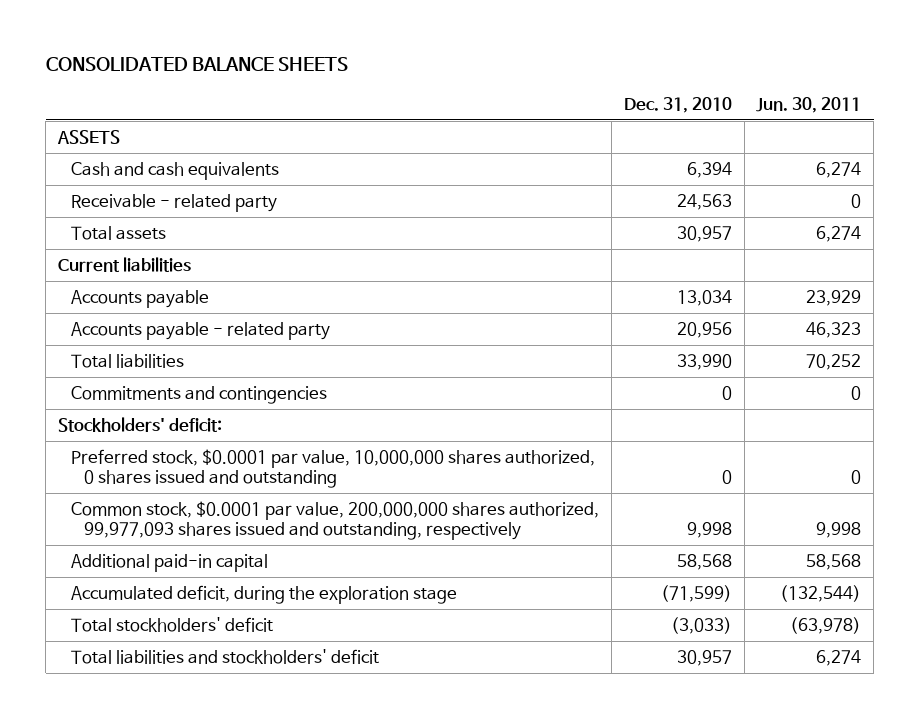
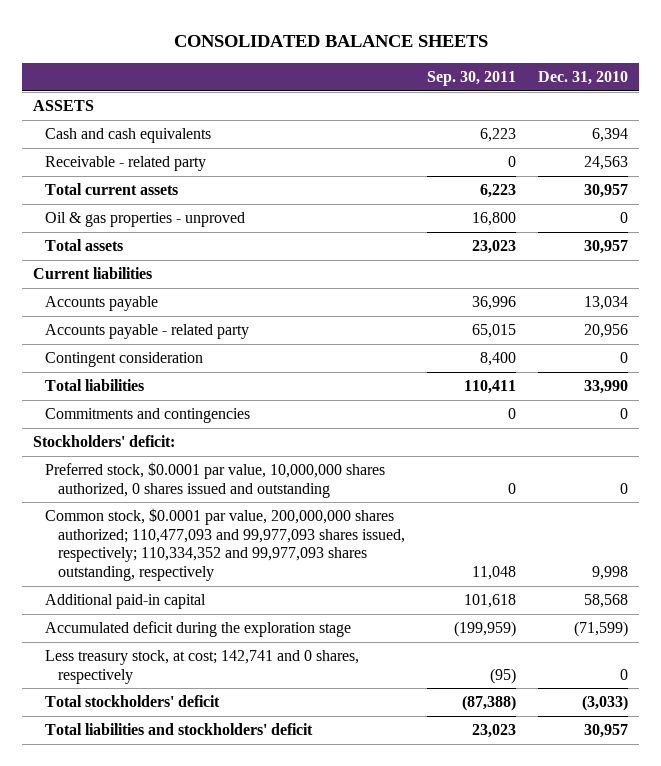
- | Dec. 31, 2010 | Jun. 30, 2011
+ | Sep. 30, 2011 | Dec. 31, 2010
+ Total current assets | 6,223 | 30,957
+ Oil & gas properties - unproved | 16,800 | 0
+ Contingent consideration | 8,400 | 0
- Common stock, $0.0001 par value, 200,000,000 shares authorized, 99,977,093 shares issued and outstanding, respectively | 9,998 | 9,998
+ Common stock, $0.0001 par value, 200,000,000 shares authorized; 110,477,093 and 99,977,093 shares issued, respectively; 110,334,352 and 99,977,093 shares outstanding, respectively | 11,048 | 9,998
- Accumulated deficit, during the exploration stage | (71,599) | (132,544)
+ Accumulated deficit during the exploration stage | (199,959) | (71,599)
+ Less treasury stock, at cost; 142,741 and 0 shares, respectively | (95) | 0

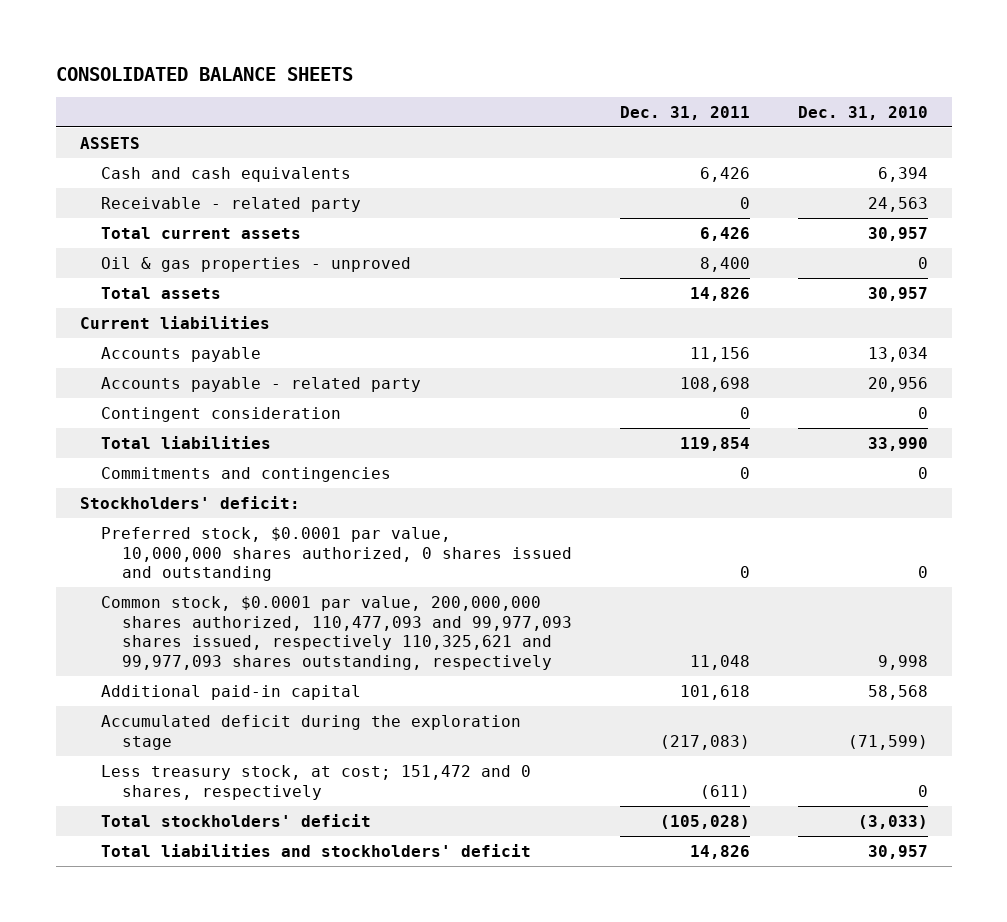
- | Sep. 30, 2011 | Dec. 31, 2010
+ | Dec. 31, 2011 | Dec. 31, 2010
- Common stock, $0.0001 par value, 200,000,000 shares authorized; 110,477,093 and 99,977,093 shares issued, respectively; 110,334,352 and 99,977,093 shares outstanding, respectively | 11,048 | 9,998
+ Common stock, $0.0001 par value, 200,000,000 shares authorized, 110,477,093 and 99,977,093 shares issued, respectively 110,325,621 and 99,977,093 shares outstanding, respectively | 11,048 | 9,998
- Less treasury stock, at cost; 142,741 and 0 shares, respectively | (95) | 0
+ Less treasury stock, at cost; 151,472 and 0 shares, respectively | (611) | 0

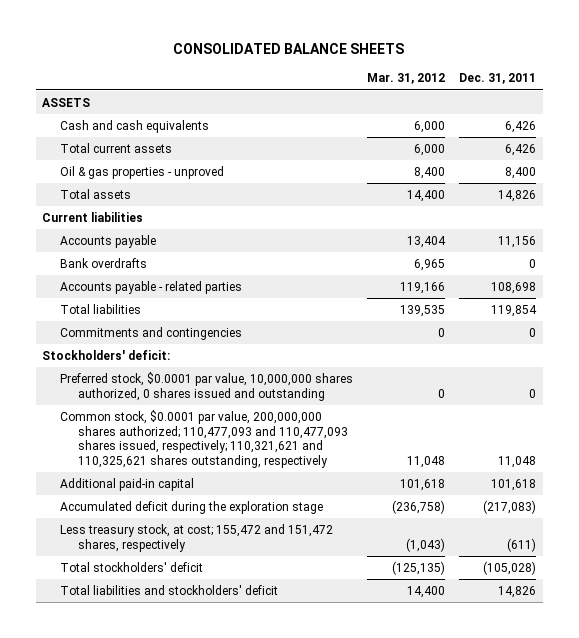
- | Dec. 31, 2011 | Dec. 31, 2010
+ | Mar. 31, 2012 | Dec. 31, 2011
- Receivable - related party | 0 | 24,563
- Accounts payable - related party | 108,698 | 20,956
- Contingent consideration | 0 | 0
+ Bank overdrafts | 6,965 | 0
+ Accounts payable - related parties | 119,166 | 108,698
- Common stock, $0.0001 par value, 200,000,000 shares authorized, 110,477,093 and 99,977,093 shares issued, respectively 110,325,621 and 99,977,093 shares outstanding, respectively | 11,048 | 9,998
+ Common stock, $0.0001 par value, 200,000,000 shares authorized; 110,477,093 and 110,477,093 shares issued, respectively; 110,321,621 and 110,325,621 shares outstanding, respectively | 11,048 | 11,048
- Less treasury stock, at cost; 151,472 and 0 shares, respectively | (611) | 0
+ Less treasury stock, at cost; 155,472 and 151,472 shares, respectively | (1,043) | (611)

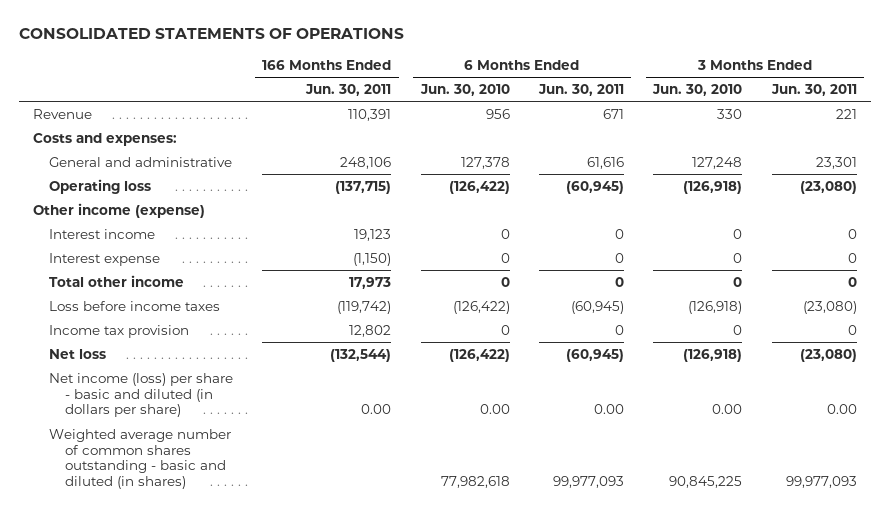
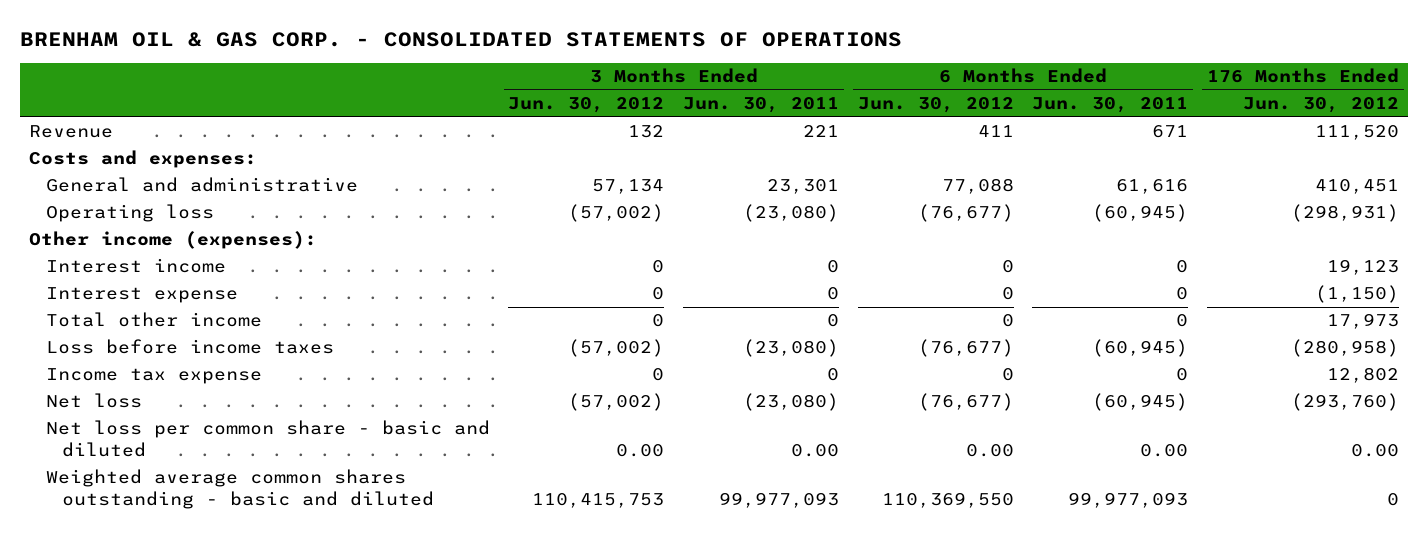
- CONSOLIDATED STATEMENTS OF OPERATIONS
+ BRENHAM OIL & GAS CORP. - CONSOLIDATED STATEMENTS OF OPERATIONS
- | 166 Months Ended Jun. 30, 2011 | 6 Months Ended Jun. 30, 2010 | 6 Months Ended Jun. 30, 2011 | 3 Months Ended Jun. 30, 2010 | 3 Months Ended Jun. 30, 2011
+ | 3 Months Ended Jun. 30, 2012 | 3 Months Ended Jun. 30, 2011 | 6 Months Ended Jun. 30, 2012 | 6 Months Ended Jun. 30, 2011 | 176 Months Ended Jun. 30, 2012
- Other income (expense)
+ Other income (expenses):
- Income tax provision | 12,802 | 0 | 0 | 0 | 0
+ Income tax expense | 0 | 0 | 0 | 0 | 12,802
- Net income (loss) per share - basic and diluted (in dollars per share) | 0.00 | 0.00 | 0.00 | 0.00 | 0.00
- Weighted average number of common shares outstanding - basic and diluted (in shares) | | 77,982,618 | 99,977,093 | 90,845,225 | 99,977,093
+ Net loss per common share - basic and diluted | 0.00 | 0.00 | 0.00 | 0.00 | 0.00
+ Weighted average common shares outstanding - basic and diluted | 110,415,753 | 99,977,093 | 110,369,550 | 99,977,093 | 0

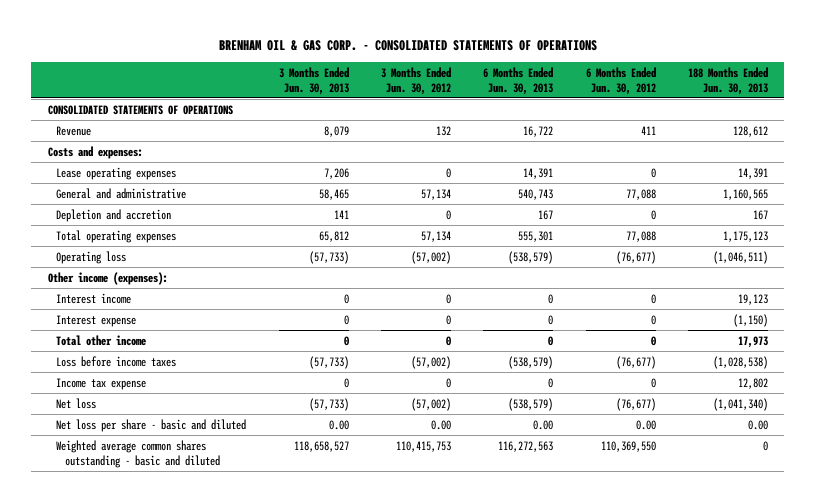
- | 3 Months Ended Jun. 30, 2012 | 3 Months Ended Jun. 30, 2011 | 6 Months Ended Jun. 30, 2012 | 6 Months Ended Jun. 30, 2011 | 176 Months Ended Jun. 30, 2012
+ | 3 Months Ended Jun. 30, 2013 | 3 Months Ended Jun. 30, 2012 | 6 Months Ended Jun. 30, 2013 | 6 Months Ended Jun. 30, 2012 | 188 Months Ended Jun. 30, 2013
+ CONSOLIDATED STATEMENTS OF OPERATIONS
+ Lease operating expenses | 7,206 | 0 | 14,391 | 0 | 14,391
+ Depletion and accretion | 141 | 0 | 167 | 0 | 167
+ Total operating expenses | 65,812 | 57,134 | 555,301 | 77,088 | 1,175,123
- Net loss per common share - basic and diluted | 0.00 | 0.00 | 0.00 | 0.00 | 0.00
+ Net loss per share - basic and diluted | 0.00 | 0.00 | 0.00 | 0.00 | 0.00

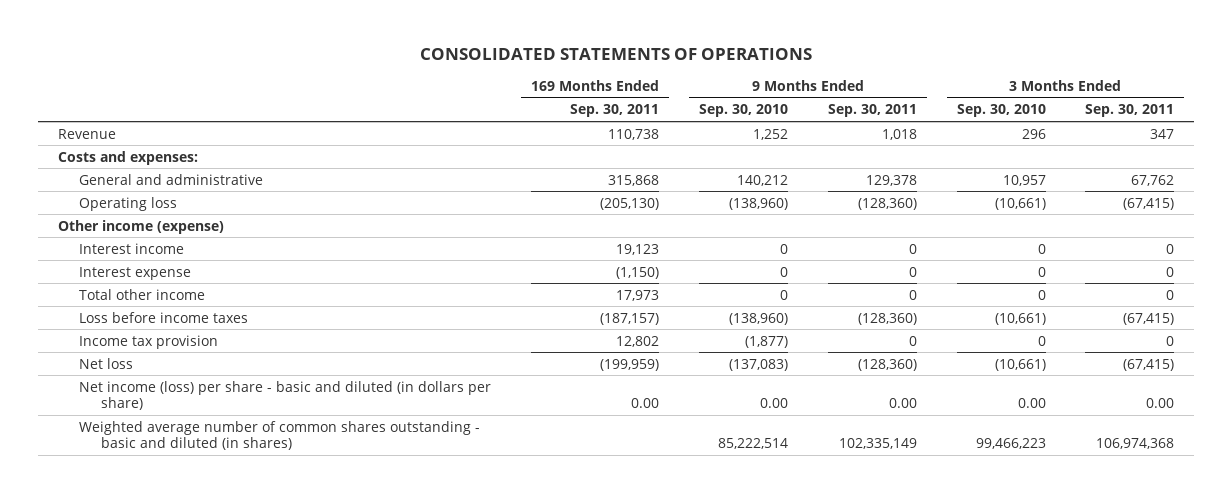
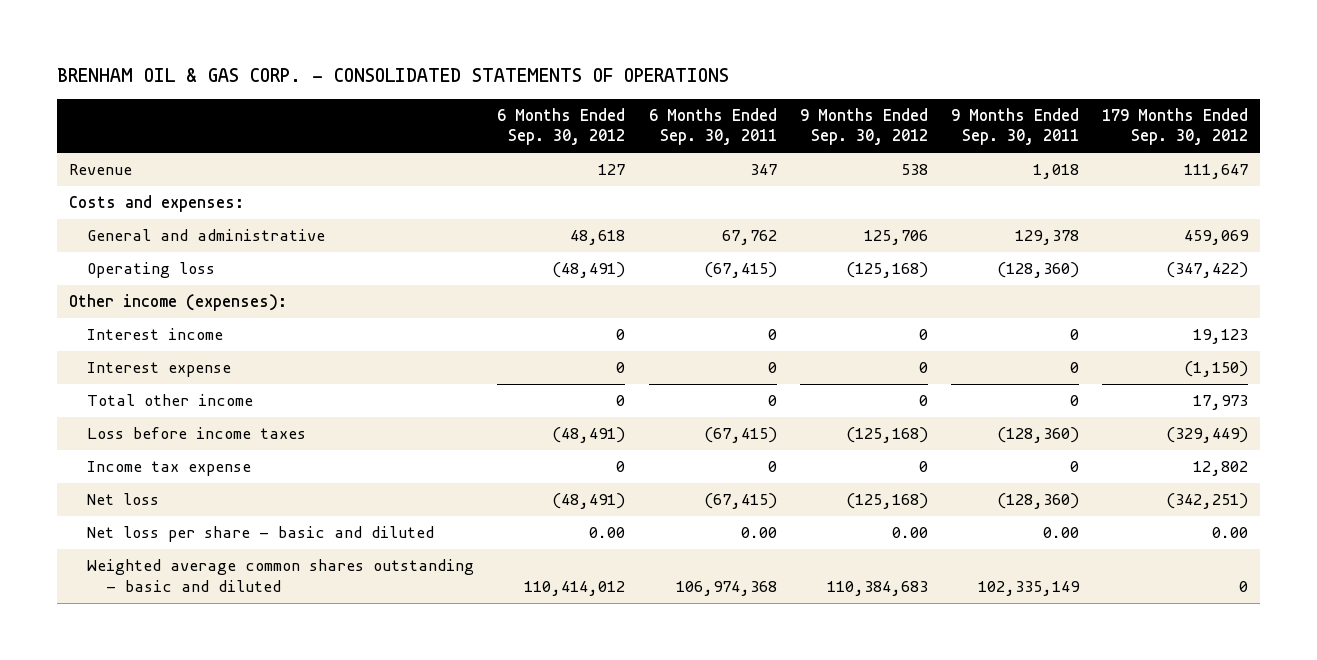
- CONSOLIDATED STATEMENTS OF OPERATIONS
+ BRENHAM OIL & GAS CORP. - CONSOLIDATED STATEMENTS OF OPERATIONS
- | 169 Months Ended Sep. 30, 2011 | 9 Months Ended Sep. 30, 2010 | 9 Months Ended Sep. 30, 2011 | 3 Months Ended Sep. 30, 2010 | 3 Months Ended Sep. 30, 2011
+ | 6 Months Ended Sep. 30, 2012 | 6 Months Ended Sep. 30, 2011 | 9 Months Ended Sep. 30, 2012 | 9 Months Ended Sep. 30, 2011 | 179 Months Ended Sep. 30, 2012
- Other income (expense)
+ Other income (expenses):
- Income tax provision | 12,802 | (1,877) | 0 | 0 | 0
+ Income tax expense | 0 | 0 | 0 | 0 | 12,802
- Net income (loss) per share - basic and diluted (in dollars per share) | 0.00 | 0.00 | 0.00 | 0.00 | 0.00
- Weighted average number of common shares outstanding - basic and diluted (in shares) | | 85,222,514 | 102,335,149 | 99,466,223 | 106,974,368
+ Net loss per share - basic and diluted | 0.00 | 0.00 | 0.00 | 0.00 | 0.00
+ Weighted average common shares outstanding - basic and diluted | 110,414,012 | 106,974,368 | 110,384,683 | 102,335,149 | 0

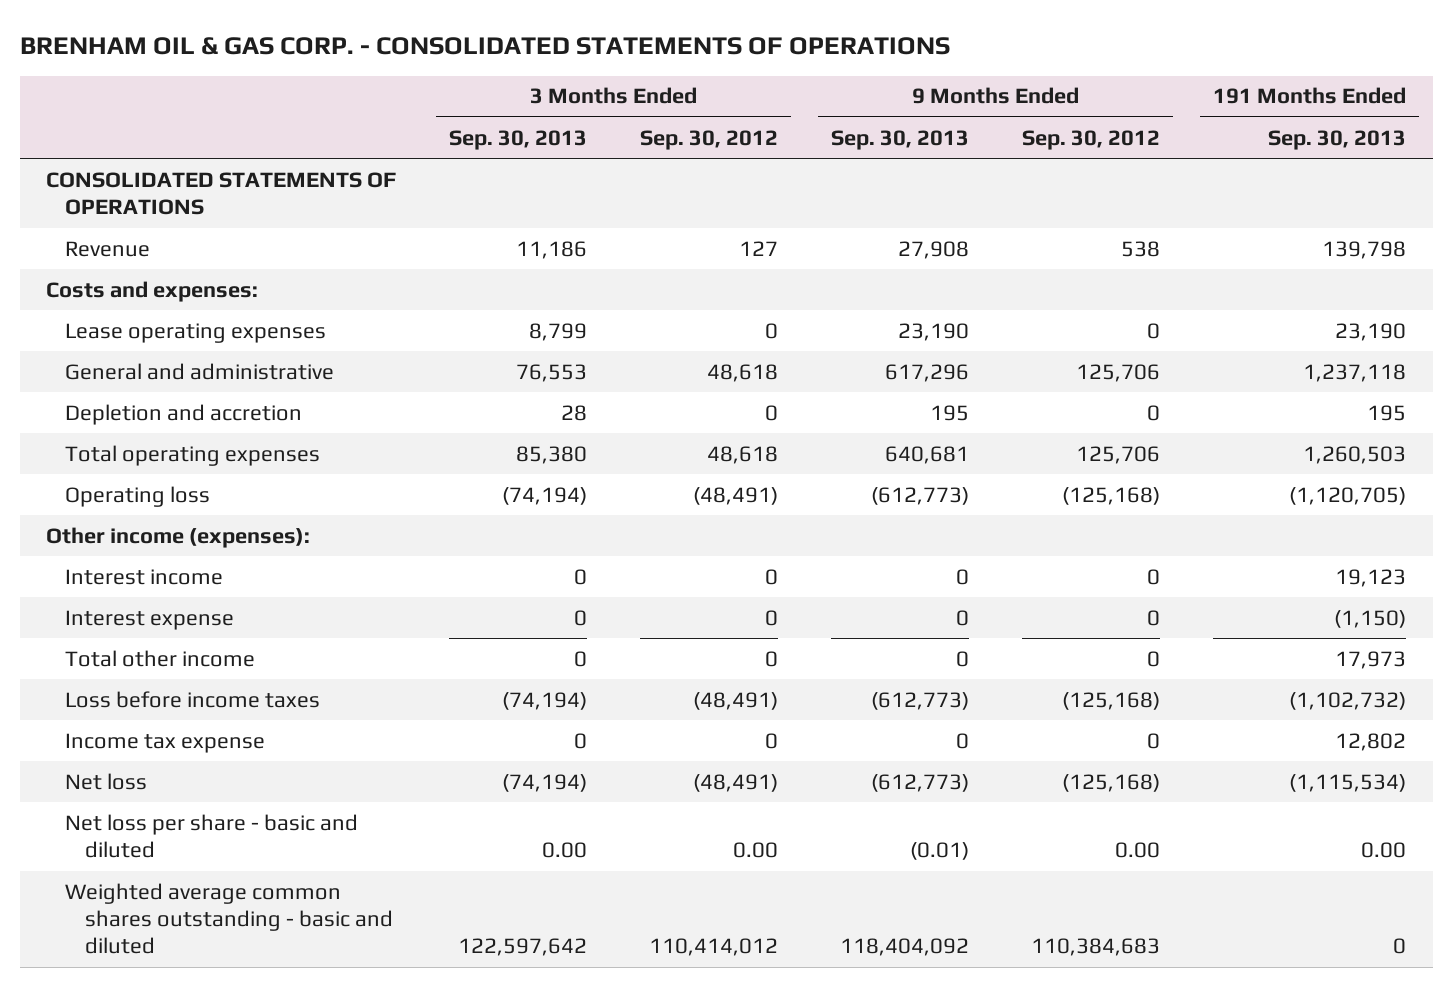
- | 6 Months Ended Sep. 30, 2012 | 6 Months Ended Sep. 30, 2011 | 9 Months Ended Sep. 30, 2012 | 9 Months Ended Sep. 30, 2011 | 179 Months Ended Sep. 30, 2012
+ | 3 Months Ended Sep. 30, 2013 | 3 Months Ended Sep. 30, 2012 | 9 Months Ended Sep. 30, 2013 | 9 Months Ended Sep. 30, 2012 | 191 Months Ended Sep. 30, 2013
+ CONSOLIDATED STATEMENTS OF OPERATIONS
+ Lease operating expenses | 8,799 | 0 | 23,190 | 0 | 23,190
+ Depletion and accretion | 28 | 0 | 195 | 0 | 195
+ Total operating expenses | 85,380 | 48,618 | 640,681 | 125,706 | 1,260,503

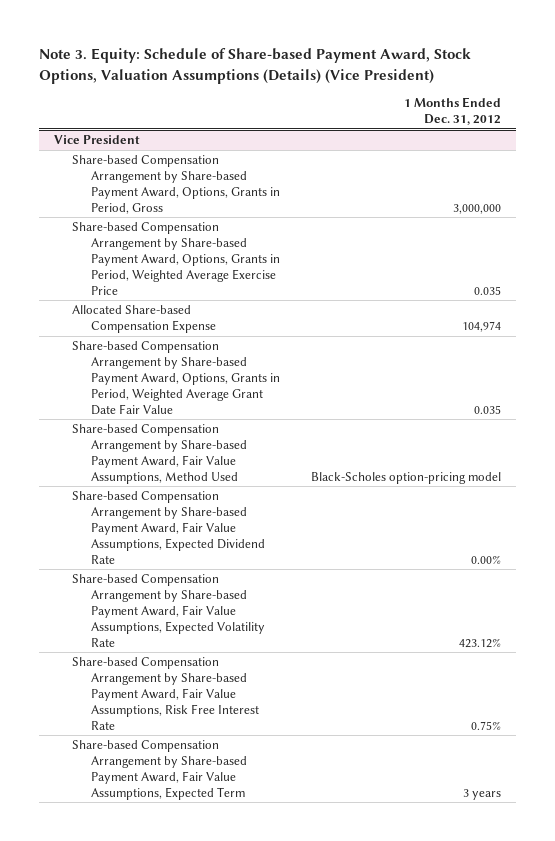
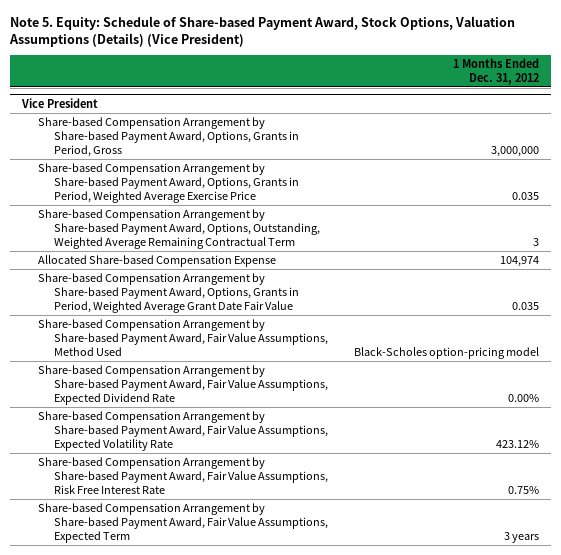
- Note 3. Equity: Schedule of Share-based Payment Award, Stock Options, Valuation Assumptions (Details) (Vice President)
+ Note 5. Equity: Schedule of Share-based Payment Award, Stock Options, Valuation Assumptions (Details) (Vice President)
@ Vice President
+ Share-based Compensation Arrangement by Share-based Payment Award, Options, Outstanding, Weighted Average Remaining Contractual Term | 3

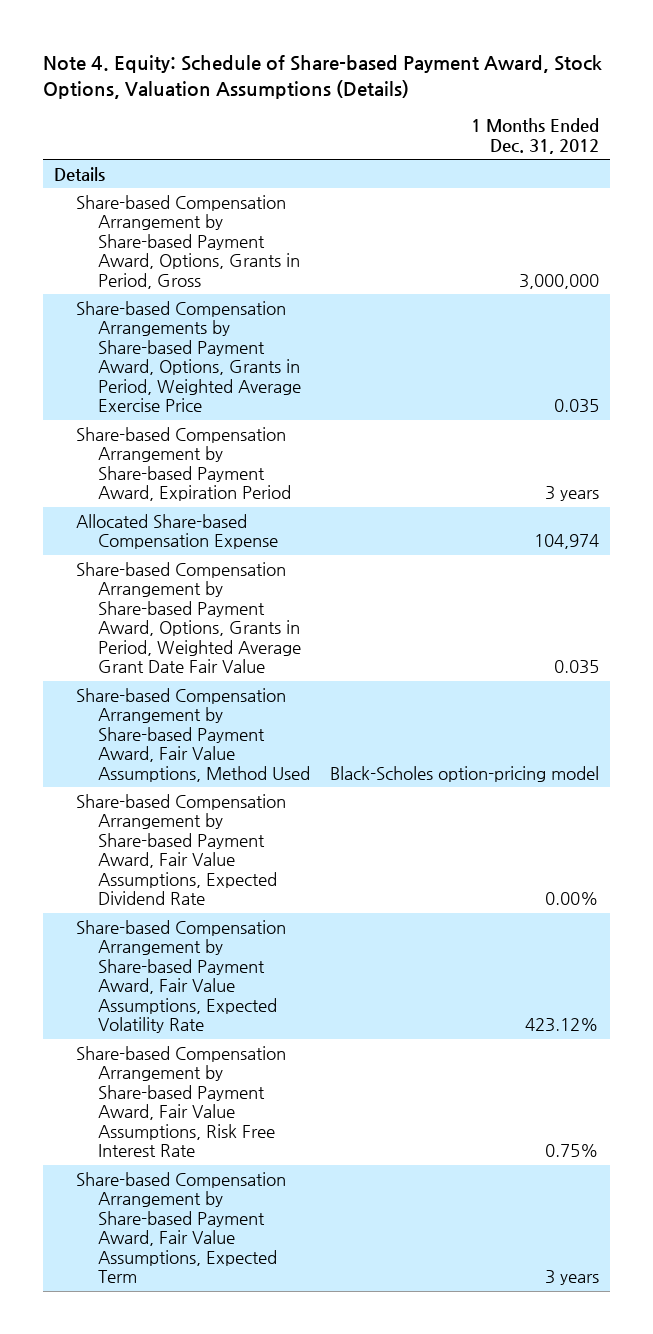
- Note 5. Equity: Schedule of Share-based Payment Award, Stock Options, Valuation Assumptions (Details) (Vice President)
+ Note 4. Equity: Schedule of Share-based Payment Award, Stock Options, Valuation Assumptions (Details)
- Vice President
+ Details
- Share-based Compensation Arrangement by Share-based Payment Award, Options, Grants in Period, Weighted Average Exercise Price | 0.035
- Share-based Compensation Arrangement by Share-based Payment Award, Options, Outstanding, Weighted Average Remaining Contractual Term | 3
+ Share-based Compensation Arrangements by Share-based Payment Award, Options, Grants in Period, Weighted Average Exercise Price | 0.035
+ Share-based Compensation Arrangement by Share-based Payment Award, Expiration Period | 3 years

